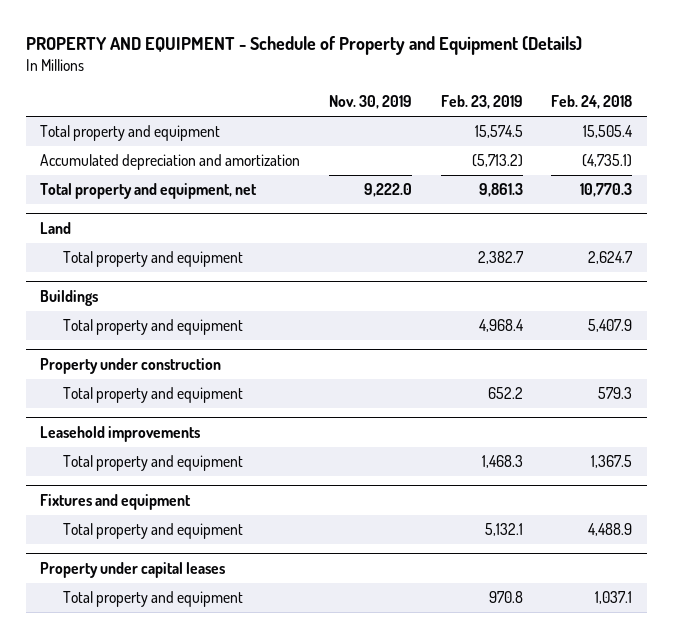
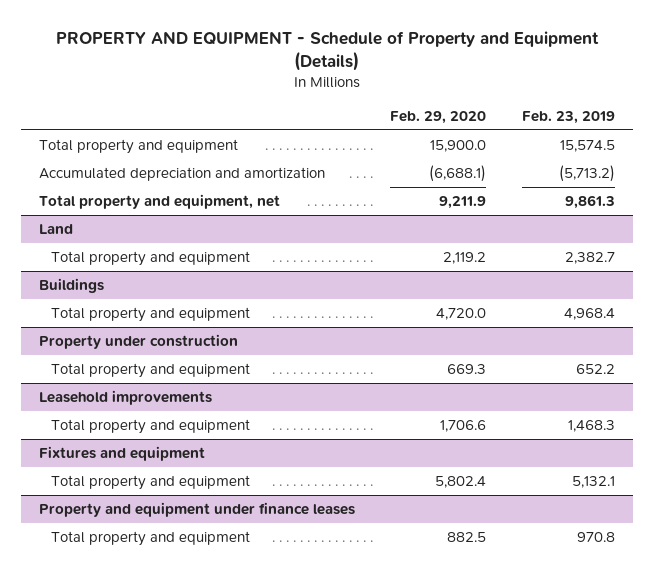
- | Nov. 30, 2019 | Feb. 23, 2019 | Feb. 24, 2018
+ | Feb. 29, 2020 | Feb. 23, 2019
- Property under capital leases
+ Property and equipment under finance leases

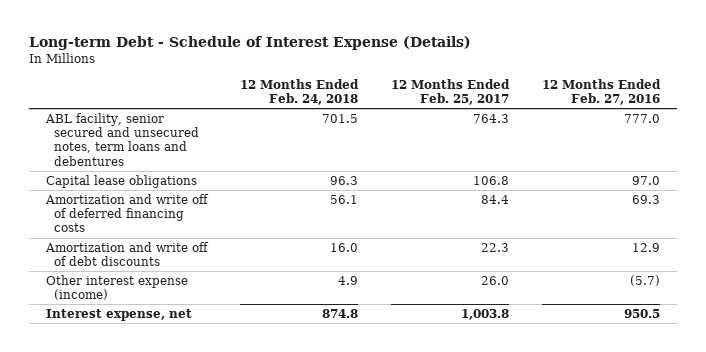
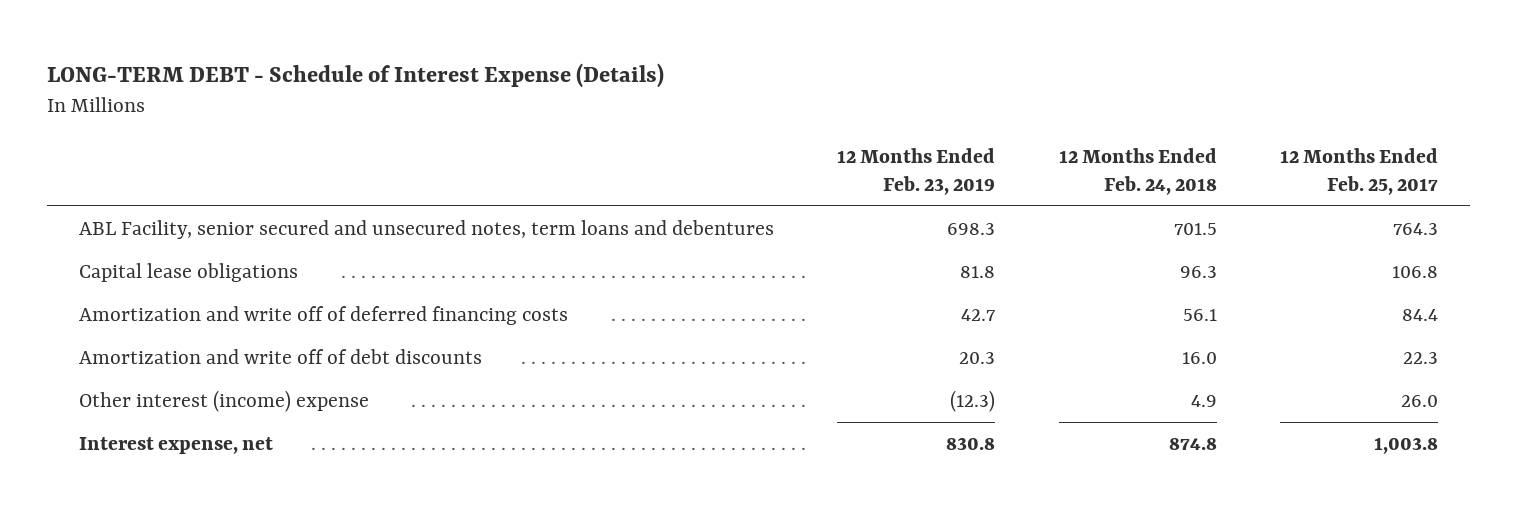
- Long-term Debt - Schedule of Interest Expense (Details)
+ LONG-TERM DEBT - Schedule of Interest Expense (Details)
- | 12 Months Ended Feb. 24, 2018 | 12 Months Ended Feb. 25, 2017 | 12 Months Ended Feb. 27, 2016
+ | 12 Months Ended Feb. 23, 2019 | 12 Months Ended Feb. 24, 2018 | 12 Months Ended Feb. 25, 2017
- ABL facility, senior secured and unsecured notes, term loans and debentures | 701.5 | 764.3 | 777.0
+ ABL Facility, senior secured and unsecured notes, term loans and debentures | 698.3 | 701.5 | 764.3
- Other interest expense (income) | 4.9 | 26.0 | (5.7)
+ Other interest (income) expense | (12.3) | 4.9 | 26.0

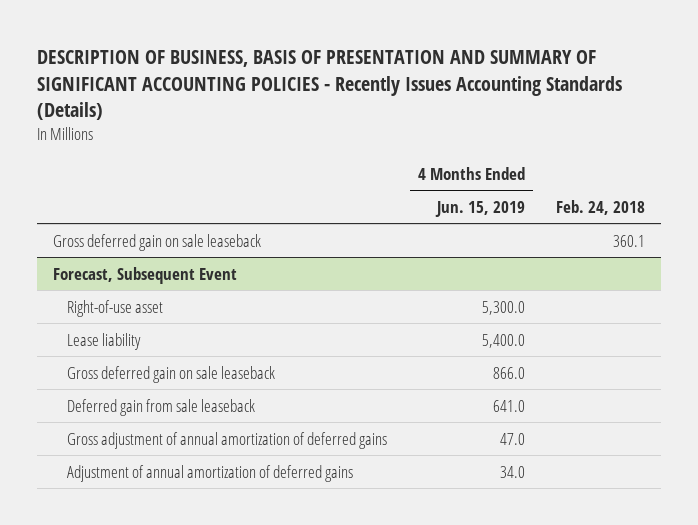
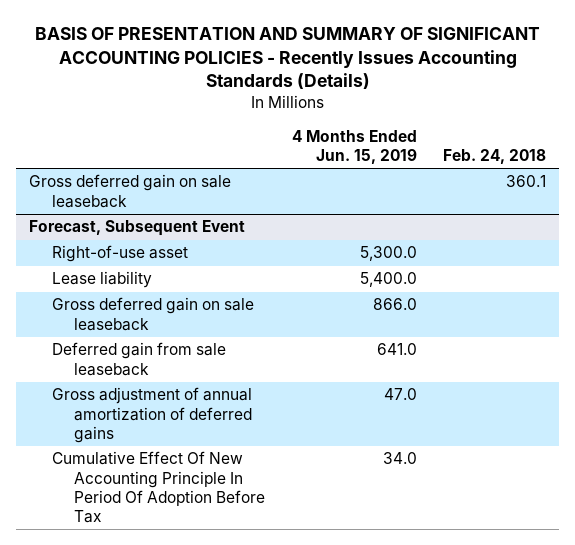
- DESCRIPTION OF BUSINESS, BASIS OF PRESENTATION AND SUMMARY OF SIGNIFICANT ACCOUNTING POLICIES - Recently Issues Accounting Standards (Details)
+ BASIS OF PRESENTATION AND SUMMARY OF SIGNIFICANT ACCOUNTING POLICIES - Recently Issues Accounting Standards (Details)
@ Forecast, Subsequent Event
- Adjustment of annual amortization of deferred gains | 34.0 |
+ Cumulative Effect Of New Accounting Principle In Period Of Adoption Before Tax | 34.0 |

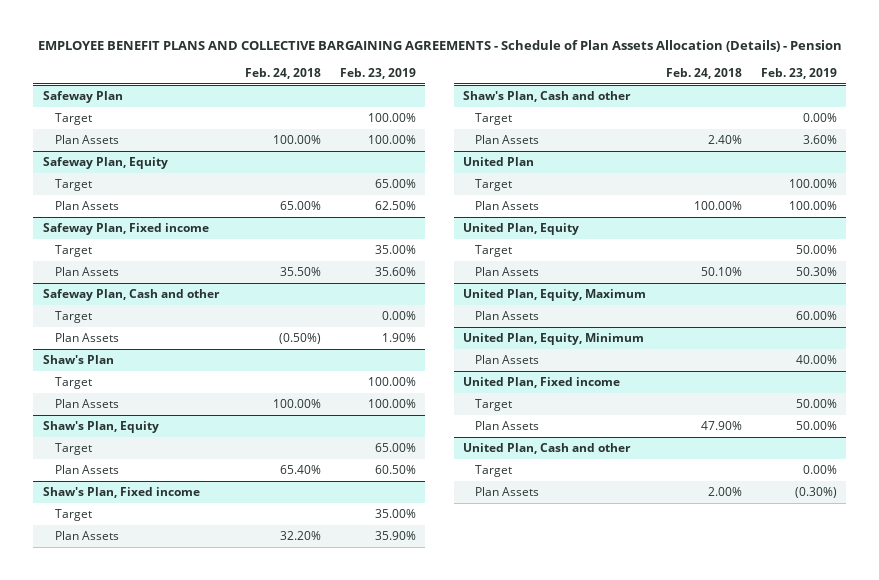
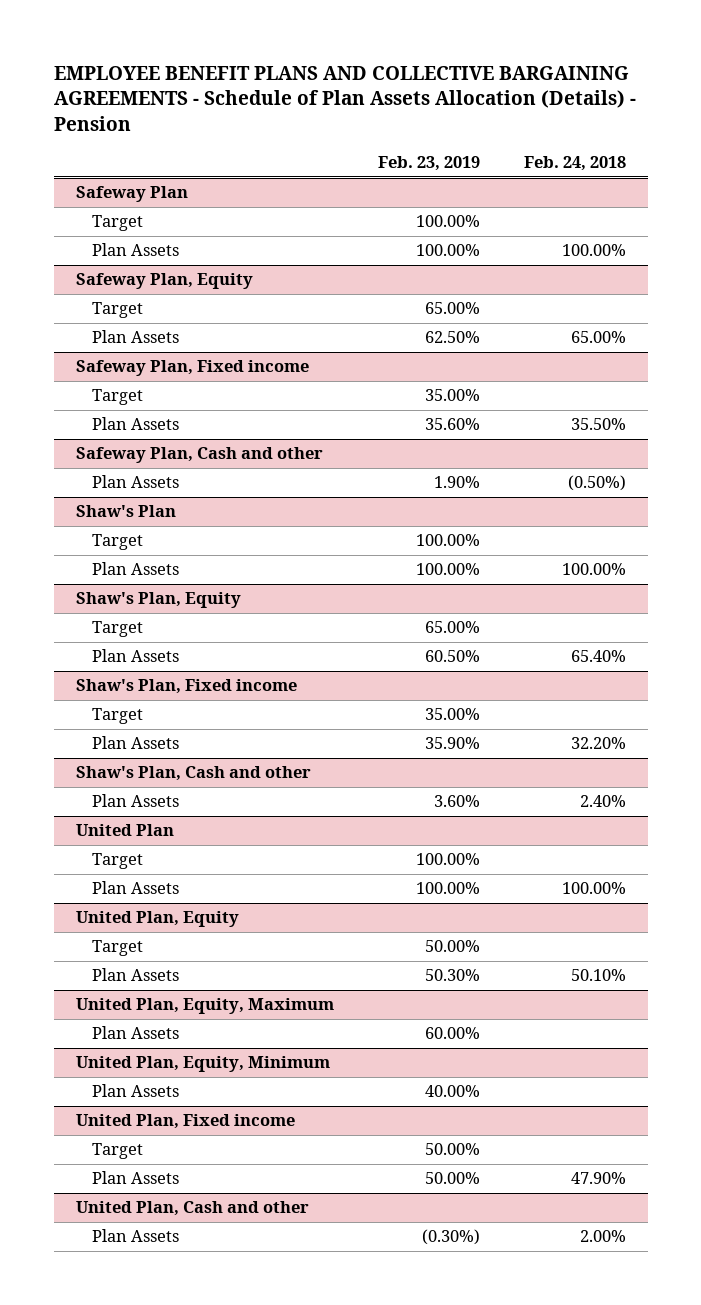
- | Feb. 24, 2018 | Feb. 23, 2019
+ | Feb. 23, 2019 | Feb. 24, 2018
@ Safeway Plan, Cash and other
- Target | | 0.00%
@ Shaw's Plan, Cash and other
- Target | | 0.00%
@ United Plan, Cash and other
- Target | | 0.00%

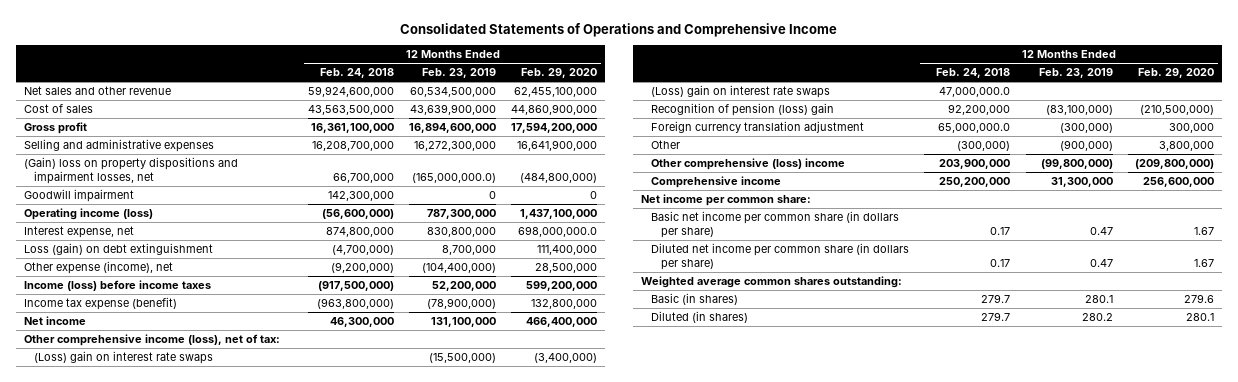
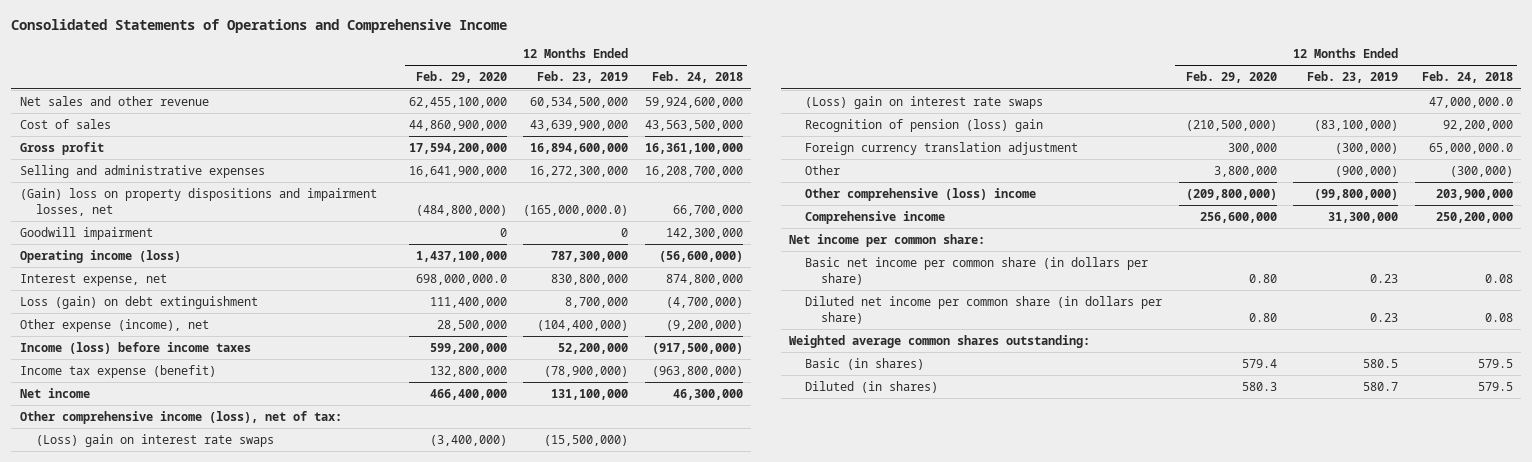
- | 12 Months Ended Feb. 24, 2018 | 12 Months Ended Feb. 23, 2019 | 12 Months Ended Feb. 29, 2020
+ | 12 Months Ended Feb. 29, 2020 | 12 Months Ended Feb. 23, 2019 | 12 Months Ended Feb. 24, 2018
- Basic net income per common share (in dollars per share) | 0.17 | 0.47 | 1.67
- Diluted net income per common share (in dollars per share) | 0.17 | 0.47 | 1.67
+ Basic net income per common share (in dollars per share) | 0.80 | 0.23 | 0.08
+ Diluted net income per common share (in dollars per share) | 0.80 | 0.23 | 0.08
- Basic (in shares) | 279.7 | 280.1 | 279.6
- Diluted (in shares) | 279.7 | 280.2 | 280.1
+ Basic (in shares) | 579.4 | 580.5 | 579.5
+ Diluted (in shares) | 580.3 | 580.7 | 579.5

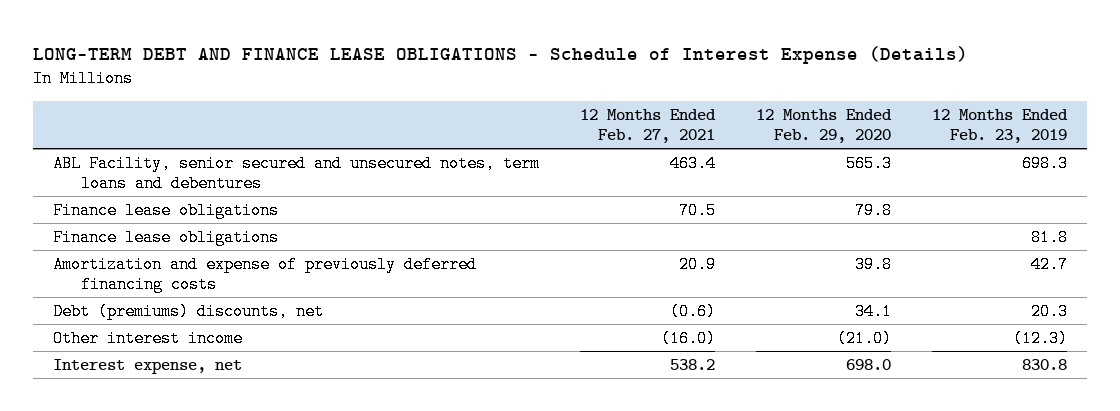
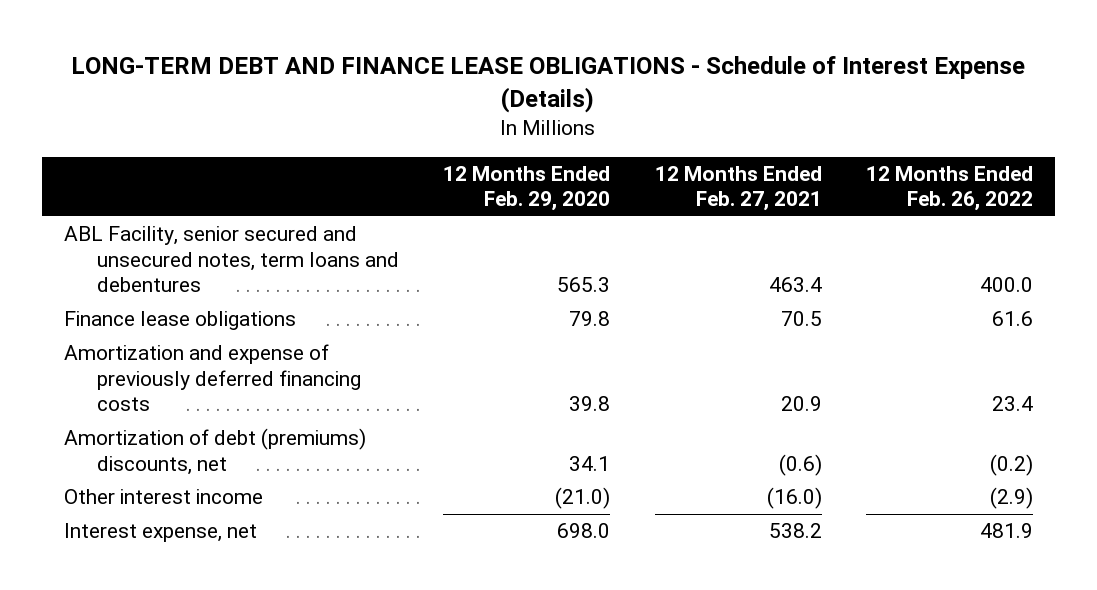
- | 12 Months Ended Feb. 27, 2021 | 12 Months Ended Feb. 29, 2020 | 12 Months Ended Feb. 23, 2019
+ | 12 Months Ended Feb. 29, 2020 | 12 Months Ended Feb. 27, 2021 | 12 Months Ended Feb. 26, 2022
- Finance lease obligations | | | 81.8
- Debt (premiums) discounts, net | (0.6) | 34.1 | 20.3
+ Amortization of debt (premiums) discounts, net | 34.1 | (0.6) | (0.2)

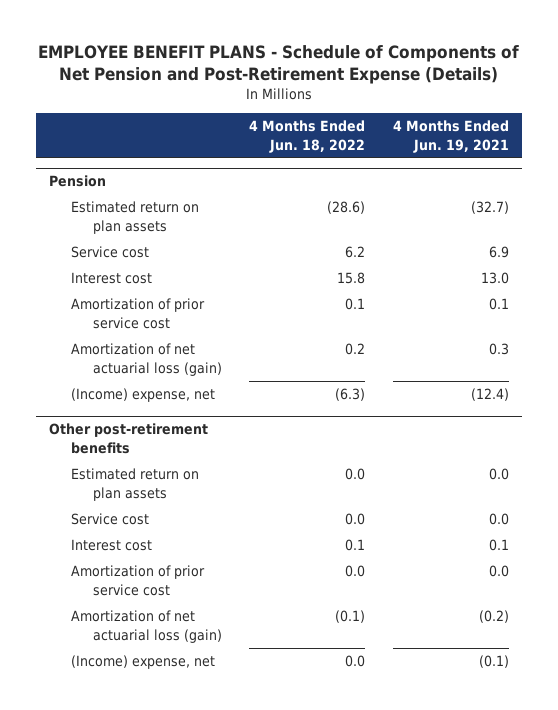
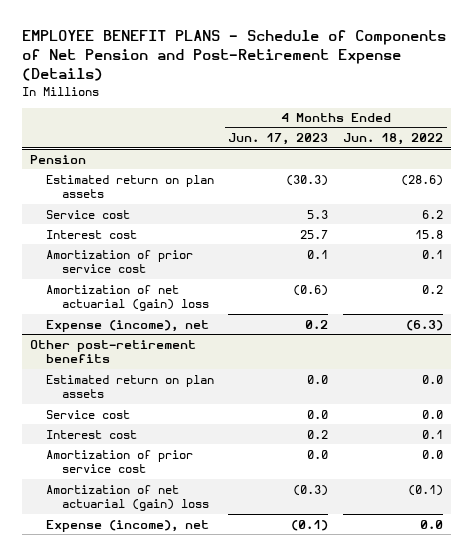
- | 4 Months Ended Jun. 18, 2022 | 4 Months Ended Jun. 19, 2021
+ | 4 Months Ended Jun. 17, 2023 | 4 Months Ended Jun. 18, 2022
@ Pension
- Amortization of net actuarial loss (gain) | 0.2 | 0.3
- (Income) expense, net | (6.3) | (12.4)
+ Amortization of net actuarial (gain) loss | (0.6) | 0.2
+ Expense (income), net | 0.2 | (6.3)
@ Other post-retirement benefits
- Amortization of net actuarial loss (gain) | (0.1) | (0.2)
- (Income) expense, net | 0.0 | (0.1)
+ Amortization of net actuarial (gain) loss | (0.3) | (0.1)
+ Expense (income), net | (0.1) | 0.0

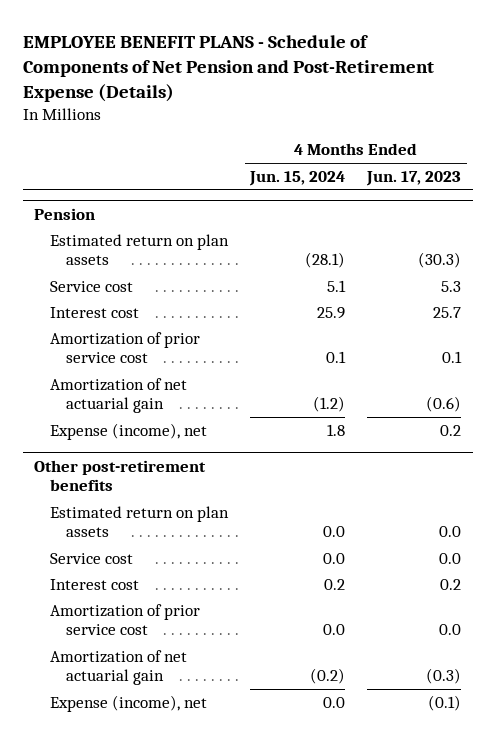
- | 4 Months Ended Jun. 17, 2023 | 4 Months Ended Jun. 18, 2022
+ | 4 Months Ended Jun. 15, 2024 | 4 Months Ended Jun. 17, 2023
@ Pension
- Amortization of net actuarial (gain) loss | (0.6) | 0.2
+ Amortization of net actuarial gain | (1.2) | (0.6)
@ Other post-retirement benefits
- Amortization of net actuarial (gain) loss | (0.3) | (0.1)
+ Amortization of net actuarial gain | (0.2) | (0.3)

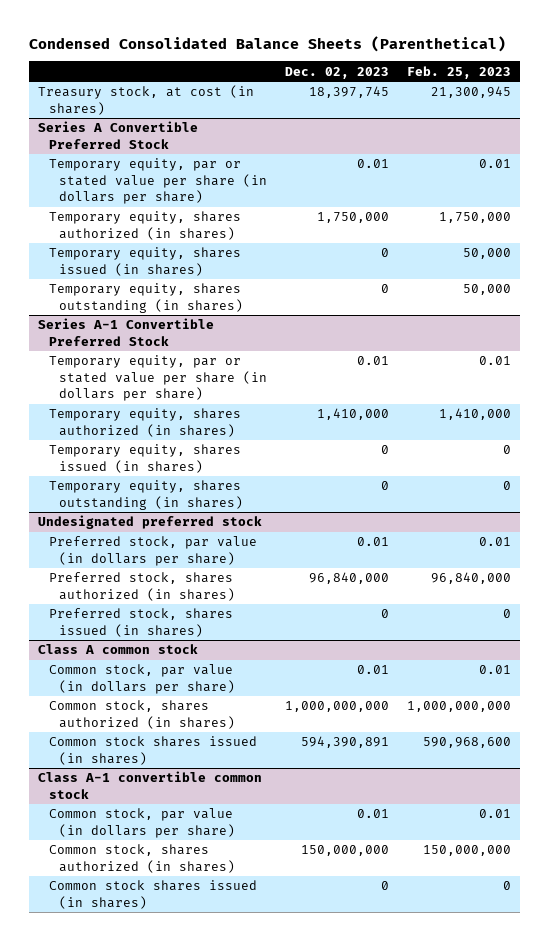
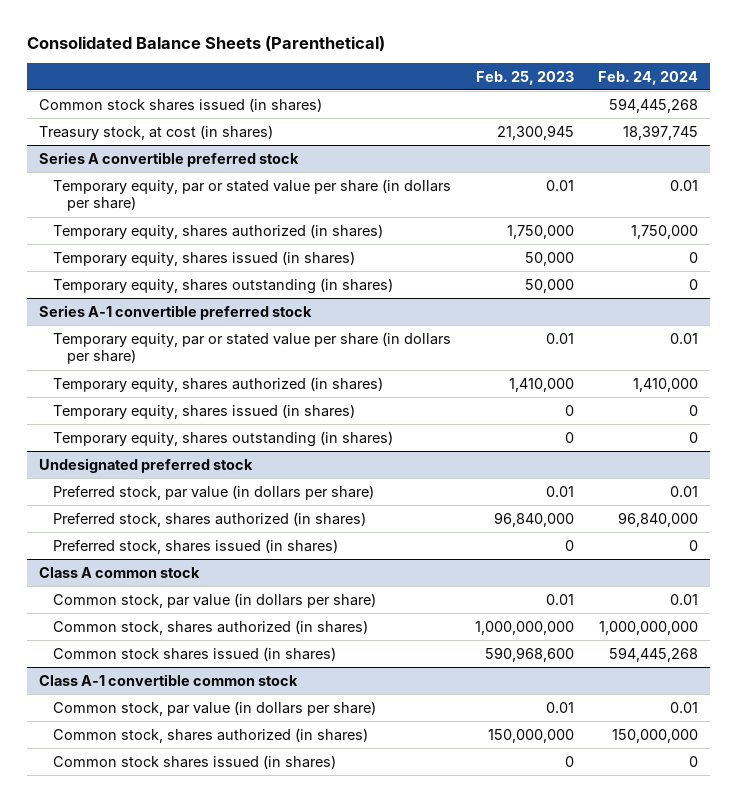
- Condensed Consolidated Balance Sheets (Parenthetical)
+ Consolidated Balance Sheets (Parenthetical)
- | Dec. 02, 2023 | Feb. 25, 2023
+ | Feb. 25, 2023 | Feb. 24, 2024
+ Common stock shares issued (in shares) | | 594,445,268
- Series A Convertible Preferred Stock
+ Series A convertible preferred stock
- Series A-1 Convertible Preferred Stock
+ Series A-1 convertible preferred stock

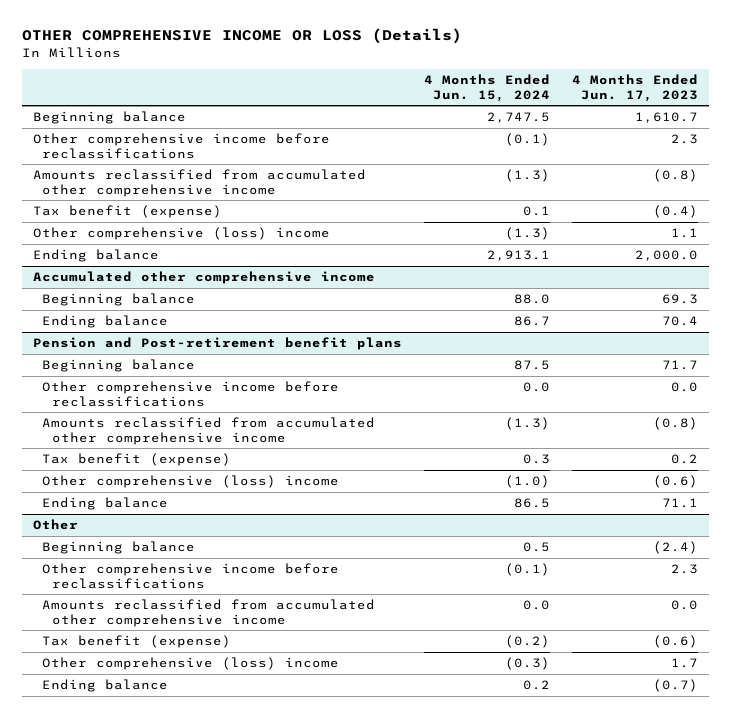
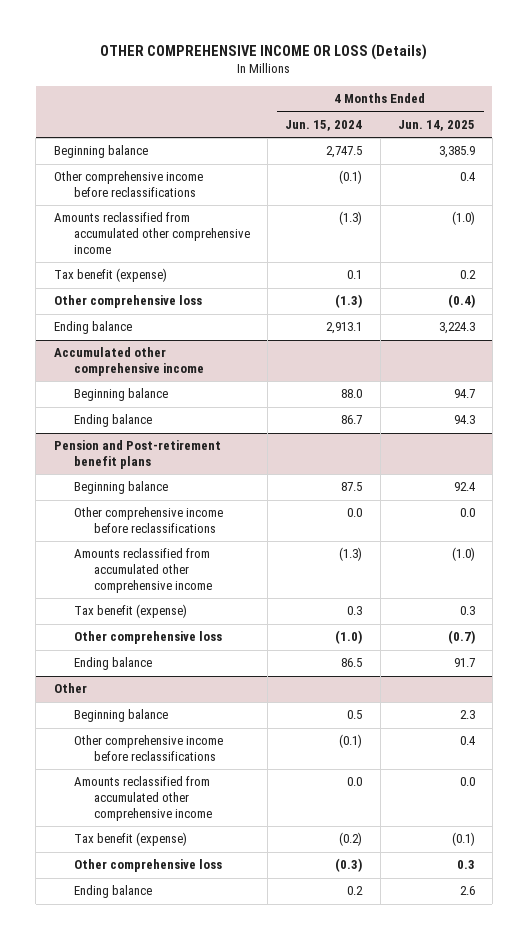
- | 4 Months Ended Jun. 15, 2024 | 4 Months Ended Jun. 17, 2023
+ | 4 Months Ended Jun. 15, 2024 | 4 Months Ended Jun. 14, 2025
- Other comprehensive (loss) income | (1.3) | 1.1
+ Other comprehensive loss | (1.3) | (0.4)
@ Pension and Post-retirement benefit plans
- Other comprehensive (loss) income | (1.0) | (0.6)
+ Other comprehensive loss | (1.0) | (0.7)
@ Other
- Other comprehensive (loss) income | (0.3) | 1.7
+ Other comprehensive loss | (0.3) | 0.3

